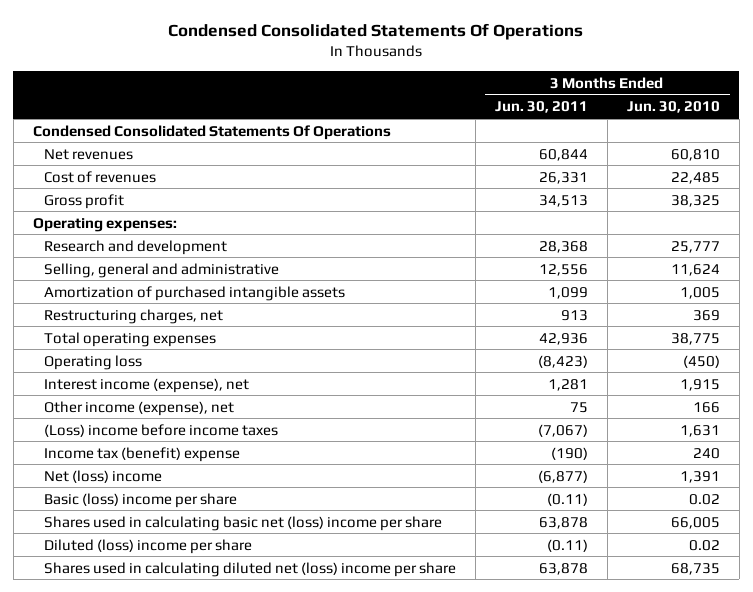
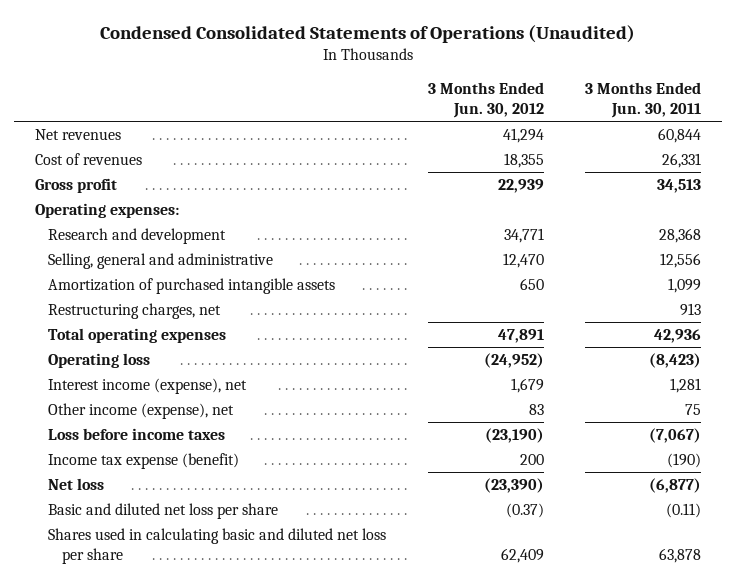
- Condensed Consolidated Statements Of Operations
+ Condensed Consolidated Statements of Operations (Unaudited)
- | 3 Months Ended Jun. 30, 2011 | 3 Months Ended Jun. 30, 2010
+ | 3 Months Ended Jun. 30, 2012 | 3 Months Ended Jun. 30, 2011
- Condensed Consolidated Statements Of Operations
- (Loss) income before income taxes | (7,067) | 1,631
- Income tax (benefit) expense | (190) | 240
- Net (loss) income | (6,877) | 1,391
- Basic (loss) income per share | (0.11) | 0.02
- Shares used in calculating basic net (loss) income per share | 63,878 | 66,005
- Diluted (loss) income per share | (0.11) | 0.02
- Shares used in calculating diluted net (loss) income per share | 63,878 | 68,735
+ Loss before income taxes | (23,190) | (7,067)
+ Income tax expense (benefit) | 200 | (190)
+ Net loss | (23,390) | (6,877)
+ Basic and diluted net loss per share | (0.37) | (0.11)
+ Shares used in calculating basic and diluted net loss per share | 62,409 | 63,878

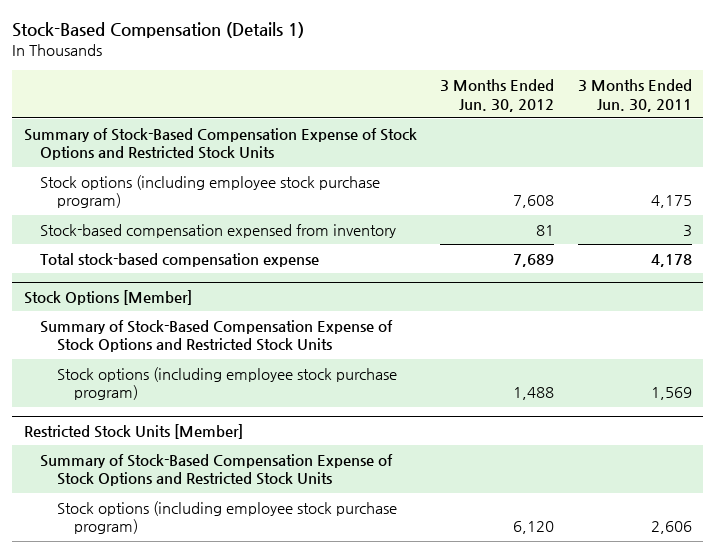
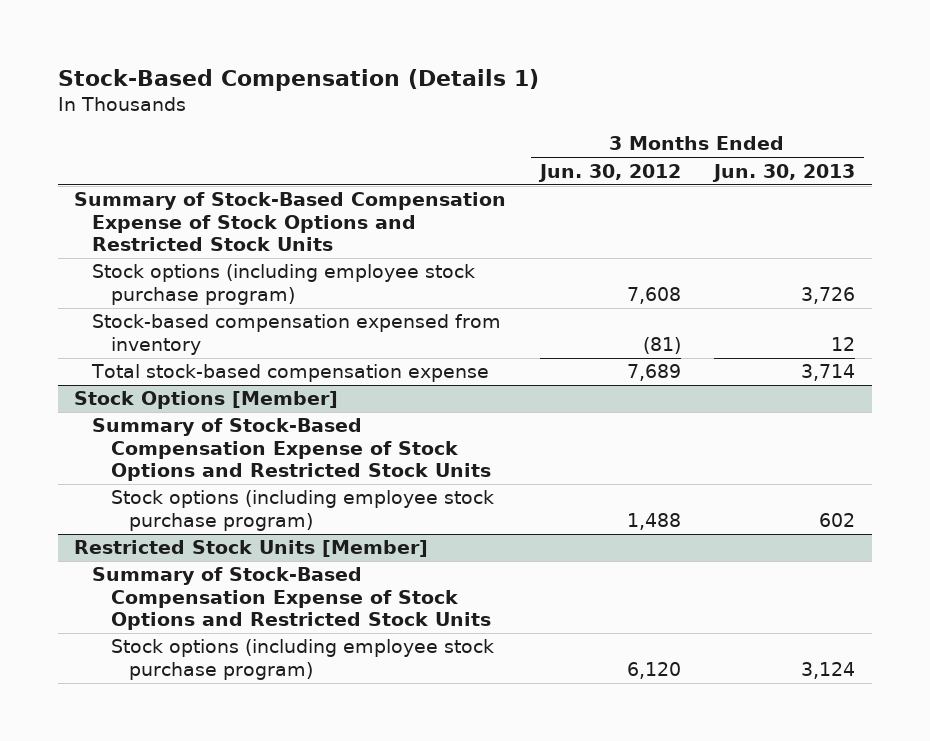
- | 3 Months Ended Jun. 30, 2012 | 3 Months Ended Jun. 30, 2011
+ | 3 Months Ended Jun. 30, 2012 | 3 Months Ended Jun. 30, 2013
- Stock-based compensation expensed from inventory | 81 | 3
+ Stock-based compensation expensed from inventory | (81) | 12

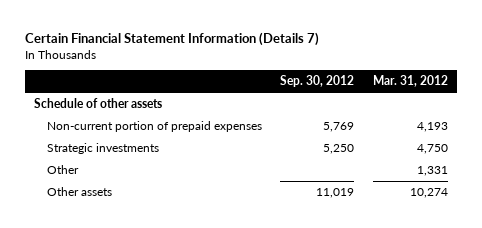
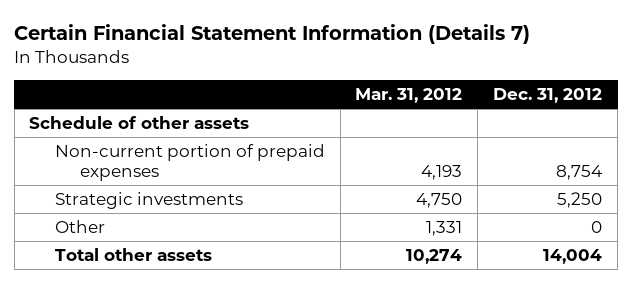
- | Sep. 30, 2012 | Mar. 31, 2012
+ | Mar. 31, 2012 | Dec. 31, 2012
- Other assets | 11,019 | 10,274
+ Total other assets | 10,274 | 14,004

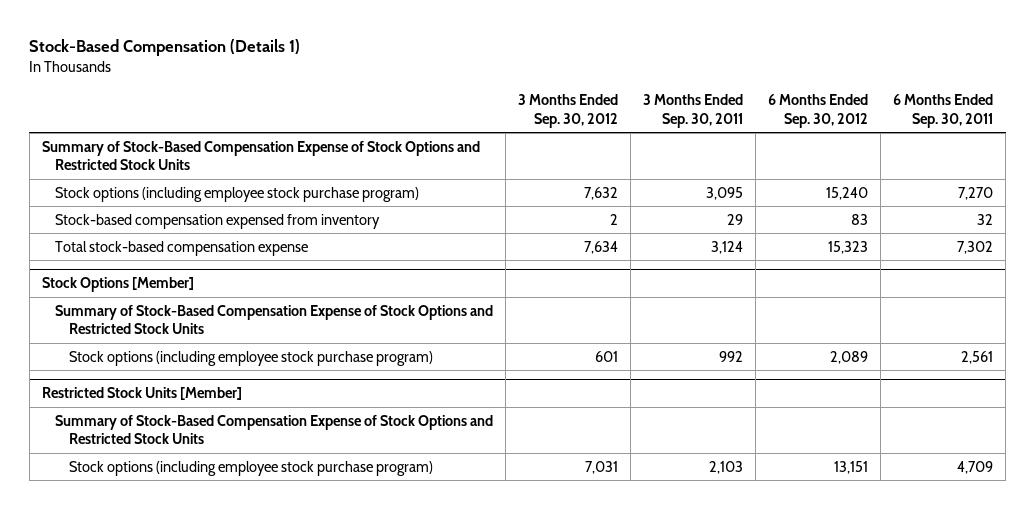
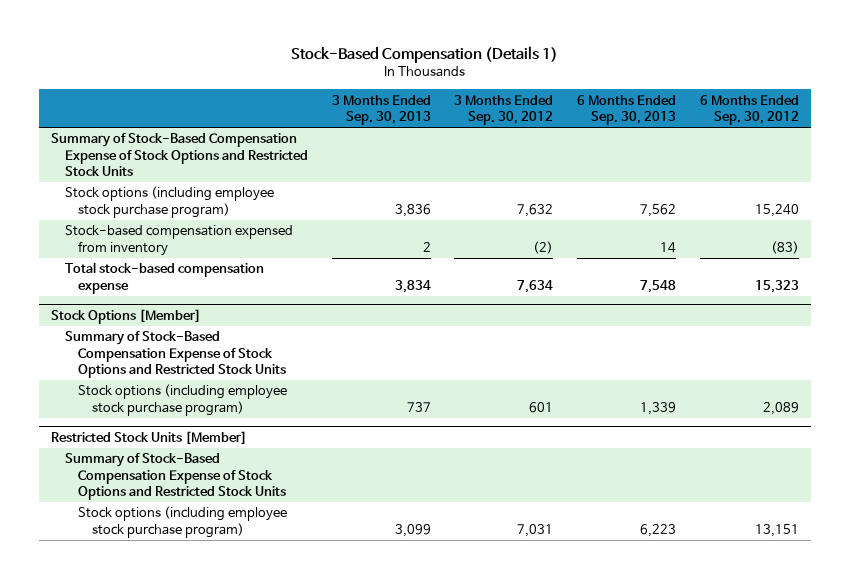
- | 3 Months Ended Sep. 30, 2012 | 3 Months Ended Sep. 30, 2011 | 6 Months Ended Sep. 30, 2012 | 6 Months Ended Sep. 30, 2011
+ | 3 Months Ended Sep. 30, 2013 | 3 Months Ended Sep. 30, 2012 | 6 Months Ended Sep. 30, 2013 | 6 Months Ended Sep. 30, 2012
- Stock-based compensation expensed from inventory | 2 | 29 | 83 | 32
+ Stock-based compensation expensed from inventory | 2 | (2) | 14 | (83)

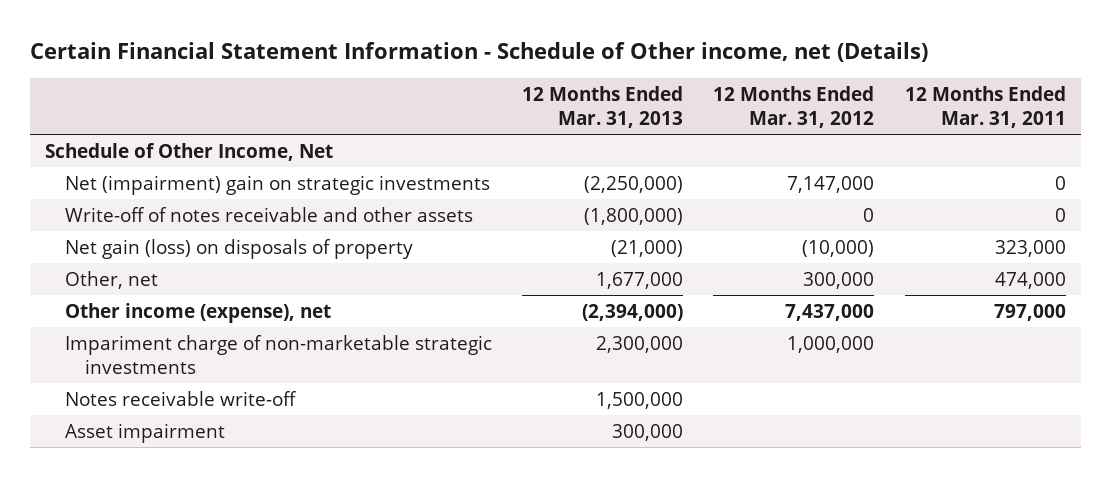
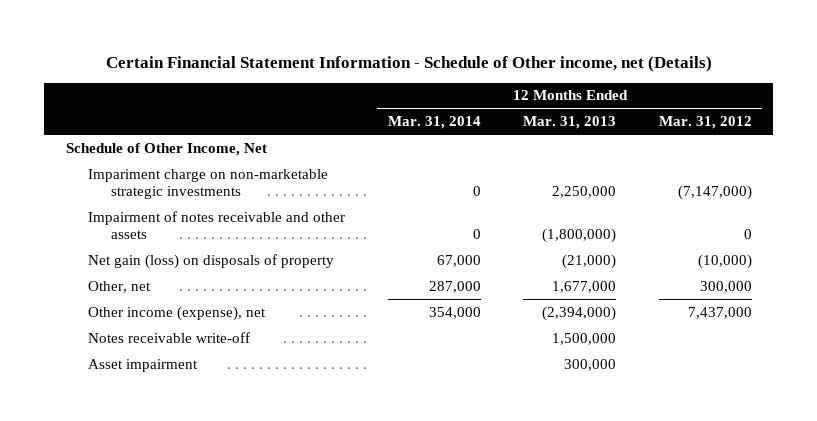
- | 12 Months Ended Mar. 31, 2013 | 12 Months Ended Mar. 31, 2012 | 12 Months Ended Mar. 31, 2011
+ | 12 Months Ended Mar. 31, 2014 | 12 Months Ended Mar. 31, 2013 | 12 Months Ended Mar. 31, 2012
- Net (impairment) gain on strategic investments | (2,250,000) | 7,147,000 | 0
- Write-off of notes receivable and other assets | (1,800,000) | 0 | 0
+ Impariment charge on non-marketable strategic investments | 0 | 2,250,000 | (7,147,000)
+ Impairment of notes receivable and other assets | 0 | (1,800,000) | 0
- Impariment charge of non-marketable strategic investments | 2,300,000 | 1,000,000 |

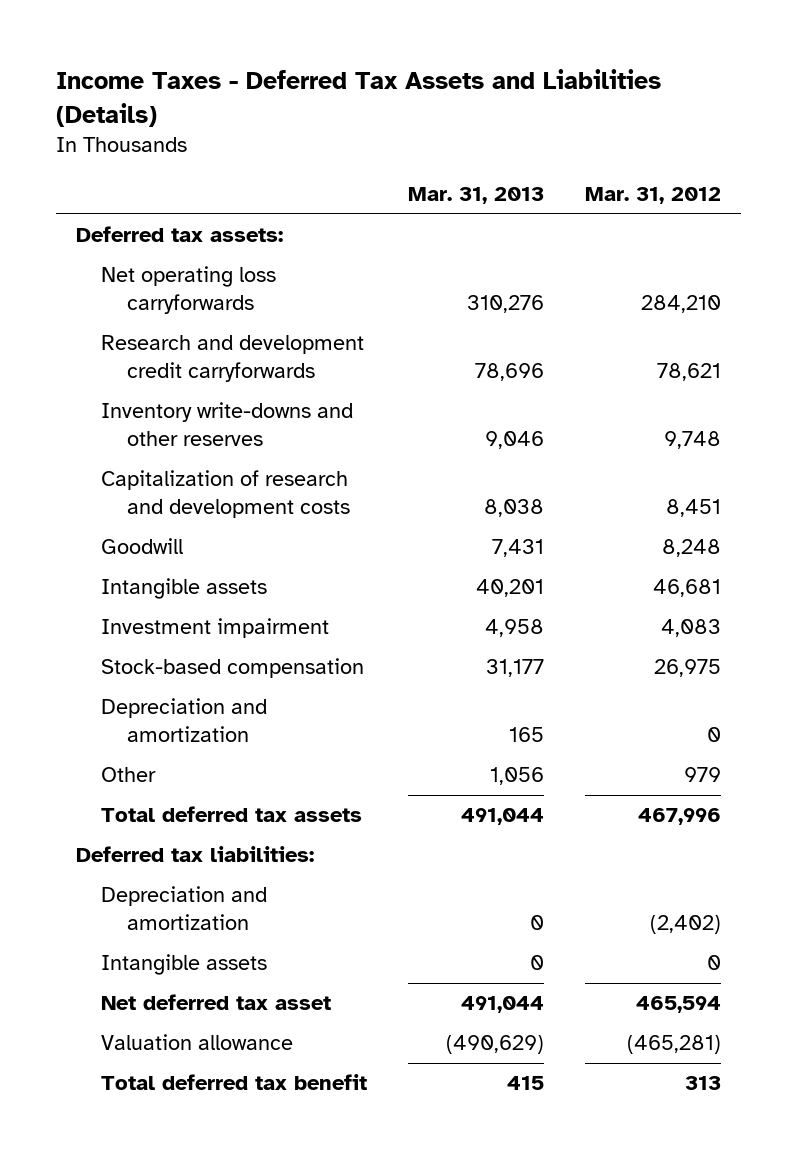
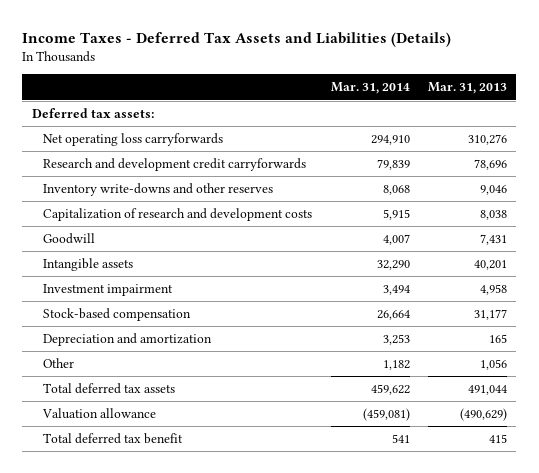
- | Mar. 31, 2013 | Mar. 31, 2012
+ | Mar. 31, 2014 | Mar. 31, 2013
- Deferred tax liabilities:
- Depreciation and amortization | 0 | (2,402)
- Intangible assets | 0 | 0
- Net deferred tax asset | 491,044 | 465,594

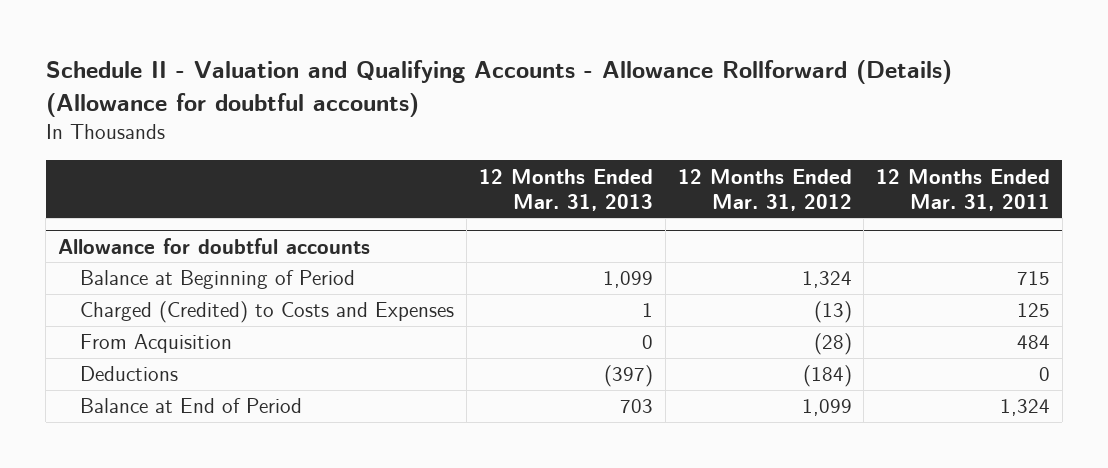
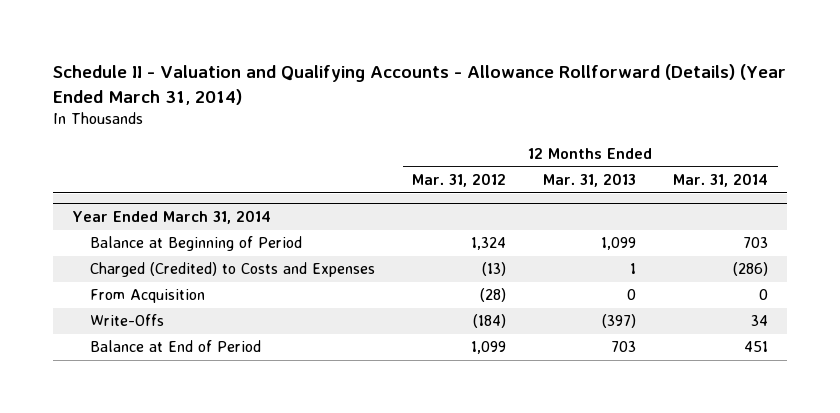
- Schedule II - Valuation and Qualifying Accounts - Allowance Rollforward (Details) (Allowance for doubtful accounts)
+ Schedule II - Valuation and Qualifying Accounts - Allowance Rollforward (Details) (Year Ended March 31, 2014)
- | 12 Months Ended Mar. 31, 2013 | 12 Months Ended Mar. 31, 2012 | 12 Months Ended Mar. 31, 2011
+ | 12 Months Ended Mar. 31, 2012 | 12 Months Ended Mar. 31, 2013 | 12 Months Ended Mar. 31, 2014
- Allowance for doubtful accounts
+ Year Ended March 31, 2014
- Deductions | (397) | (184) | 0
+ Write-Offs | (184) | (397) | 34

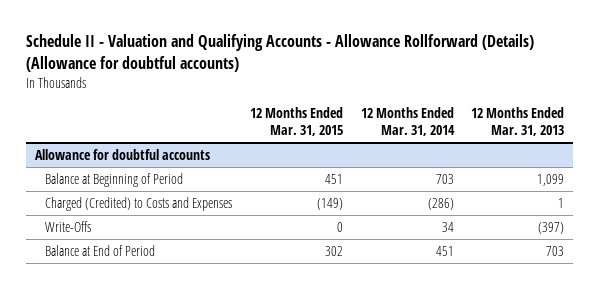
- Schedule II - Valuation and Qualifying Accounts - Allowance Rollforward (Details) (Year Ended March 31, 2014)
+ Schedule II - Valuation and Qualifying Accounts - Allowance Rollforward (Details) (Allowance for doubtful accounts)
- | 12 Months Ended Mar. 31, 2012 | 12 Months Ended Mar. 31, 2013 | 12 Months Ended Mar. 31, 2014
+ | 12 Months Ended Mar. 31, 2015 | 12 Months Ended Mar. 31, 2014 | 12 Months Ended Mar. 31, 2013
- Year Ended March 31, 2014
+ Allowance for doubtful accounts
- From Acquisition | (28) | 0 | 0

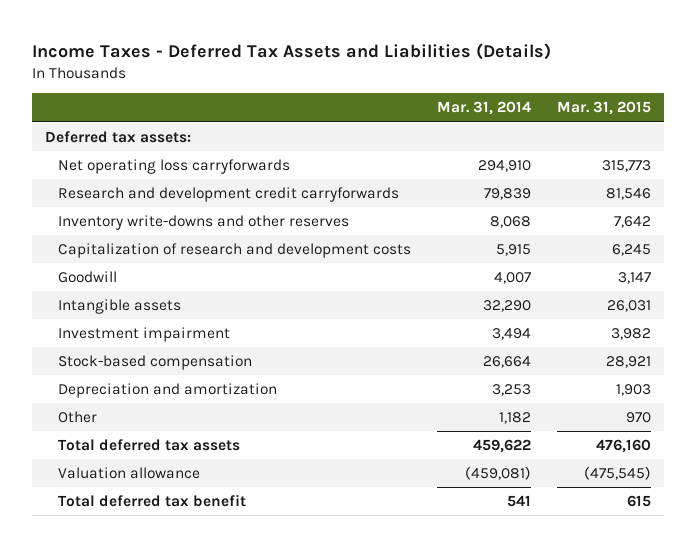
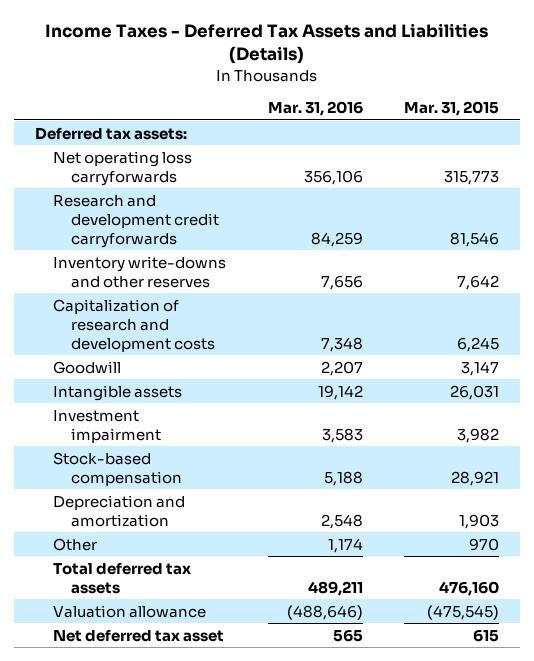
- | Mar. 31, 2014 | Mar. 31, 2015
+ | Mar. 31, 2016 | Mar. 31, 2015
- Total deferred tax benefit | 541 | 615
+ Net deferred tax asset | 565 | 615

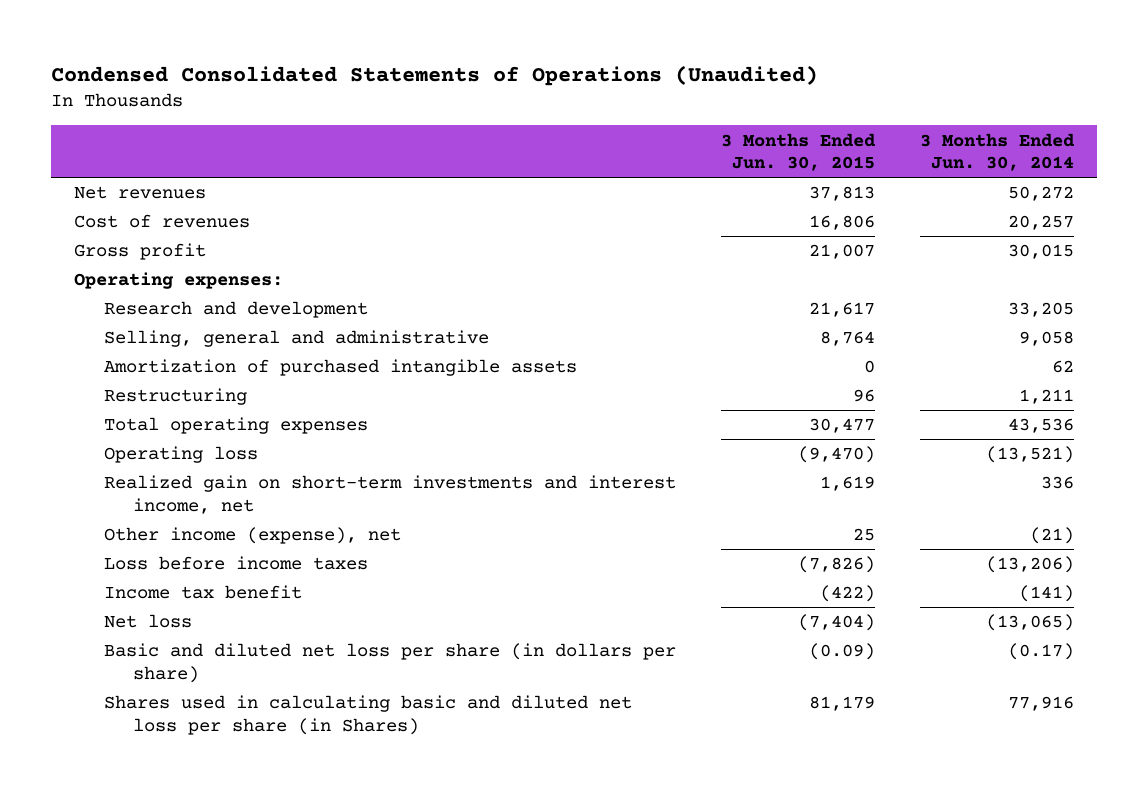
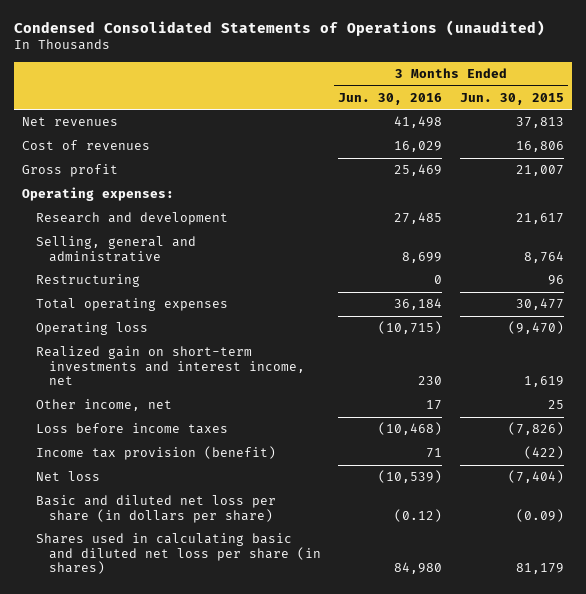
- Condensed Consolidated Statements of Operations (Unaudited)
+ Condensed Consolidated Statements of Operations (unaudited)
- | 3 Months Ended Jun. 30, 2015 | 3 Months Ended Jun. 30, 2014
+ | 3 Months Ended Jun. 30, 2016 | 3 Months Ended Jun. 30, 2015
- Amortization of purchased intangible assets | 0 | 62
- Other income (expense), net | 25 | (21)
+ Other income, net | 17 | 25
- Income tax benefit | (422) | (141)
+ Income tax provision (benefit) | 71 | (422)
- Shares used in calculating basic and diluted net loss per share (in Shares) | 81,179 | 77,916
+ Shares used in calculating basic and diluted net loss per share (in shares) | 84,980 | 81,179

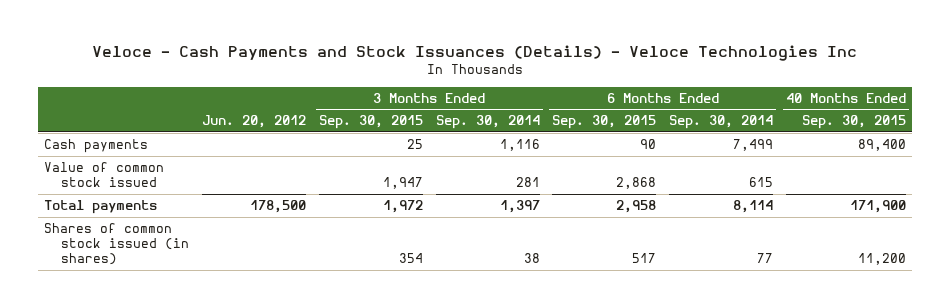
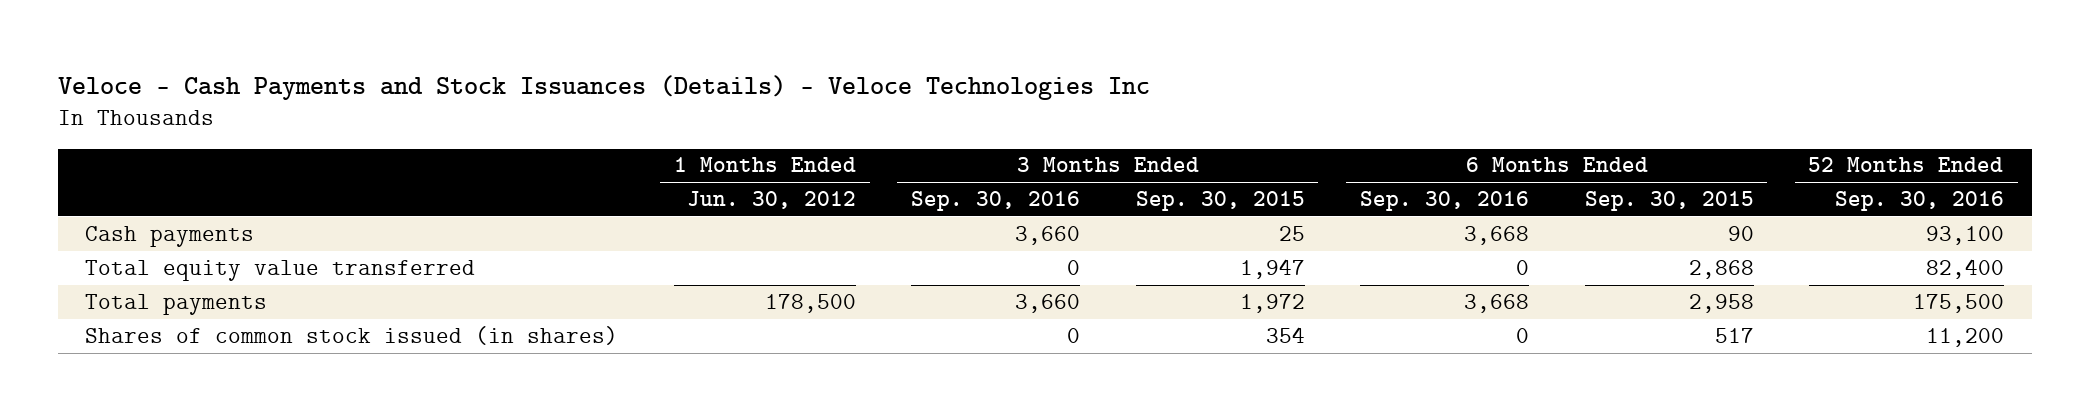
- | Jun. 20, 2012 | 3 Months Ended Sep. 30, 2015 | 3 Months Ended Sep. 30, 2014 | 6 Months Ended Sep. 30, 2015 | 6 Months Ended Sep. 30, 2014 | 40 Months Ended Sep. 30, 2015
+ | 1 Months Ended Jun. 30, 2012 | 3 Months Ended Sep. 30, 2016 | 3 Months Ended Sep. 30, 2015 | 6 Months Ended Sep. 30, 2016 | 6 Months Ended Sep. 30, 2015 | 52 Months Ended Sep. 30, 2016
- Value of common stock issued | | 1,947 | 281 | 2,868 | 615 |
+ Total equity value transferred | | 0 | 1,947 | 0 | 2,868 | 82,400

